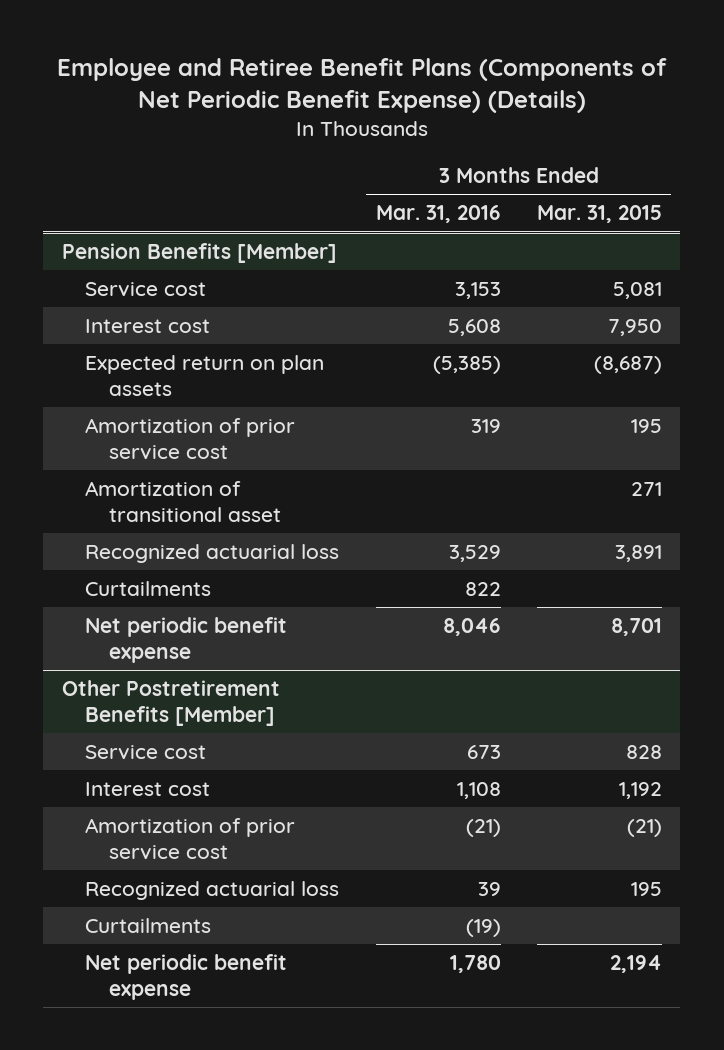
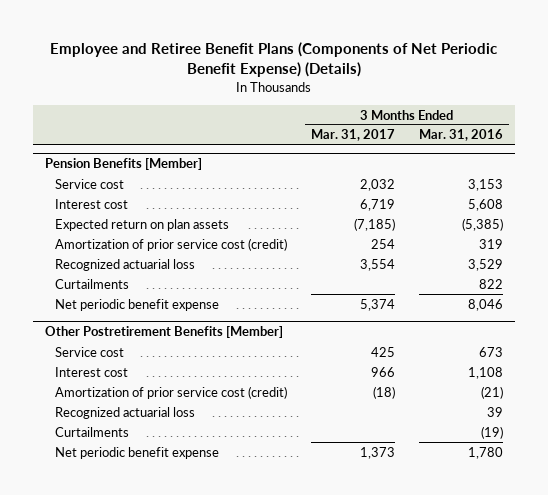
- | 3 Months Ended Mar. 31, 2016 | 3 Months Ended Mar. 31, 2015
+ | 3 Months Ended Mar. 31, 2017 | 3 Months Ended Mar. 31, 2016
@ Pension Benefits [Member]
- Amortization of prior service cost | 319 | 195
- Amortization of transitional asset | | 271
+ Amortization of prior service cost (credit) | 254 | 319
@ Other Postretirement Benefits [Member]
- Amortization of prior service cost | (21) | (21)
+ Amortization of prior service cost (credit) | (18) | (21)

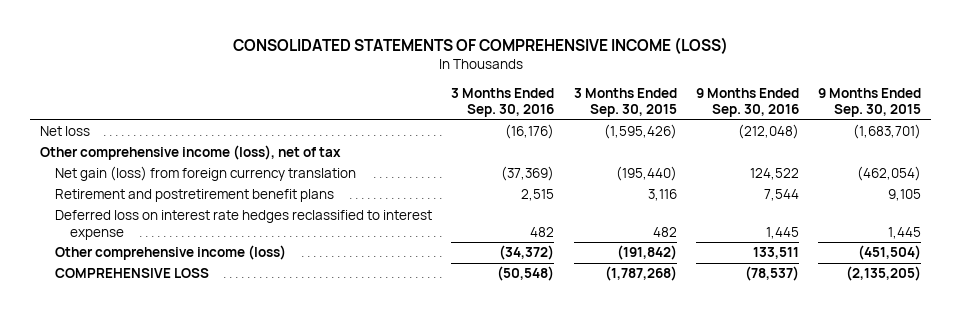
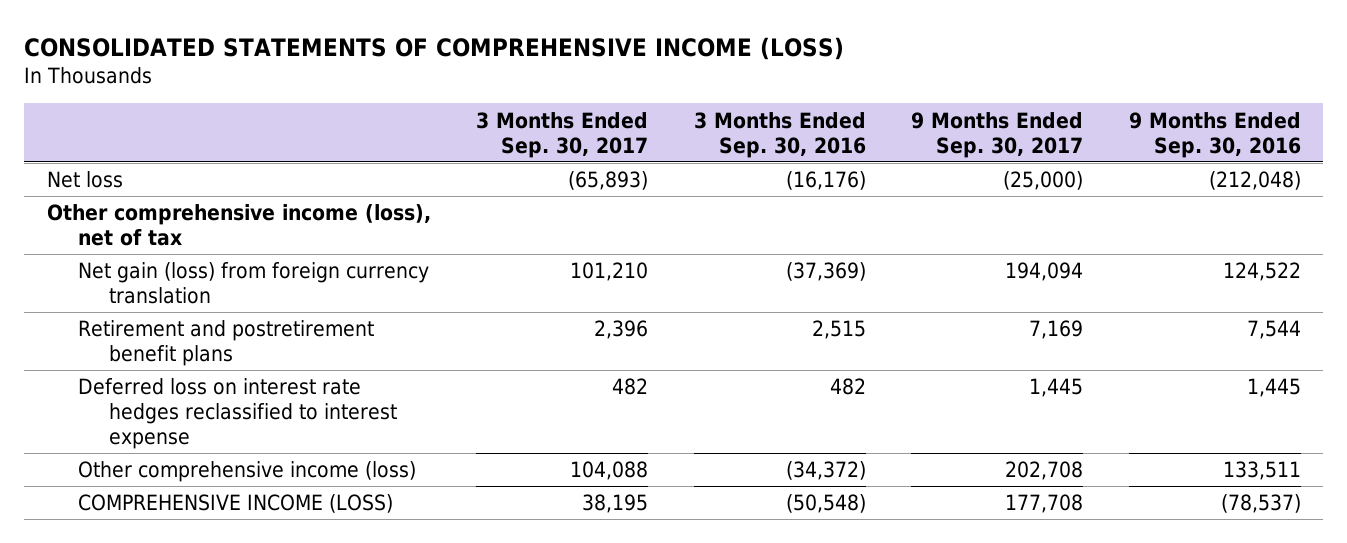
- | 3 Months Ended Sep. 30, 2016 | 3 Months Ended Sep. 30, 2015 | 9 Months Ended Sep. 30, 2016 | 9 Months Ended Sep. 30, 2015
+ | 3 Months Ended Sep. 30, 2017 | 3 Months Ended Sep. 30, 2016 | 9 Months Ended Sep. 30, 2017 | 9 Months Ended Sep. 30, 2016
- COMPREHENSIVE LOSS | (50,548) | (1,787,268) | (78,537) | (2,135,205)
+ COMPREHENSIVE INCOME (LOSS) | 38,195 | (50,548) | 177,708 | (78,537)

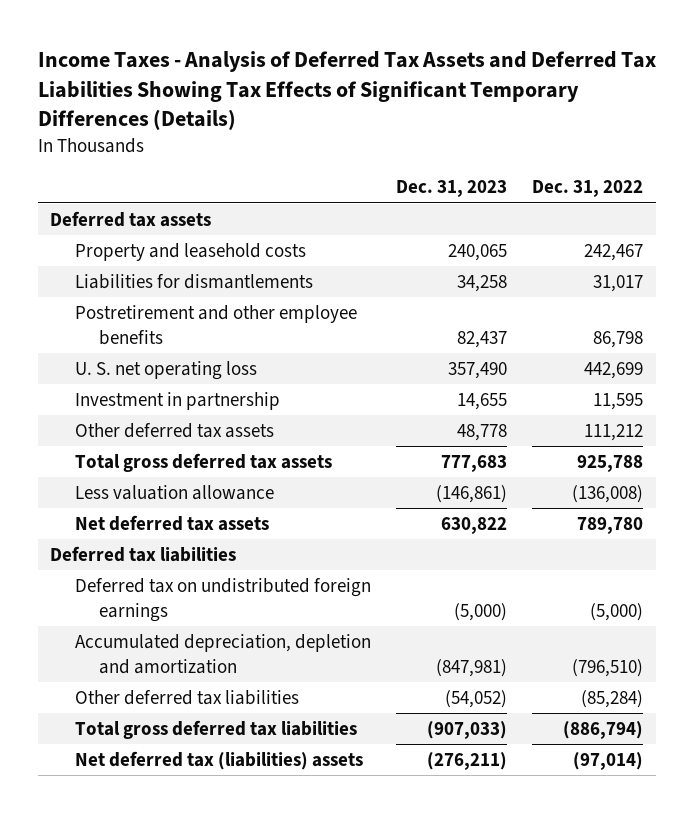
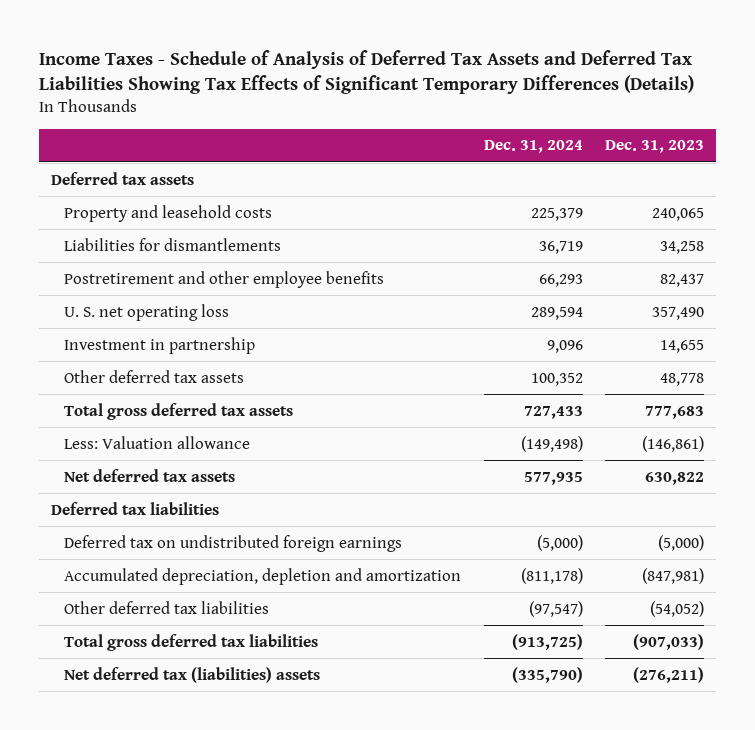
- Income Taxes - Analysis of Deferred Tax Assets and Deferred Tax Liabilities Showing Tax Effects of Significant Temporary Differences (Details)
+ Income Taxes - Schedule of Analysis of Deferred Tax Assets and Deferred Tax Liabilities Showing Tax Effects of Significant Temporary Differences (Details)
- | Dec. 31, 2023 | Dec. 31, 2022
+ | Dec. 31, 2024 | Dec. 31, 2023
- Less valuation allowance | (146,861) | (136,008)
+ Less: Valuation allowance | (149,498) | (146,861)

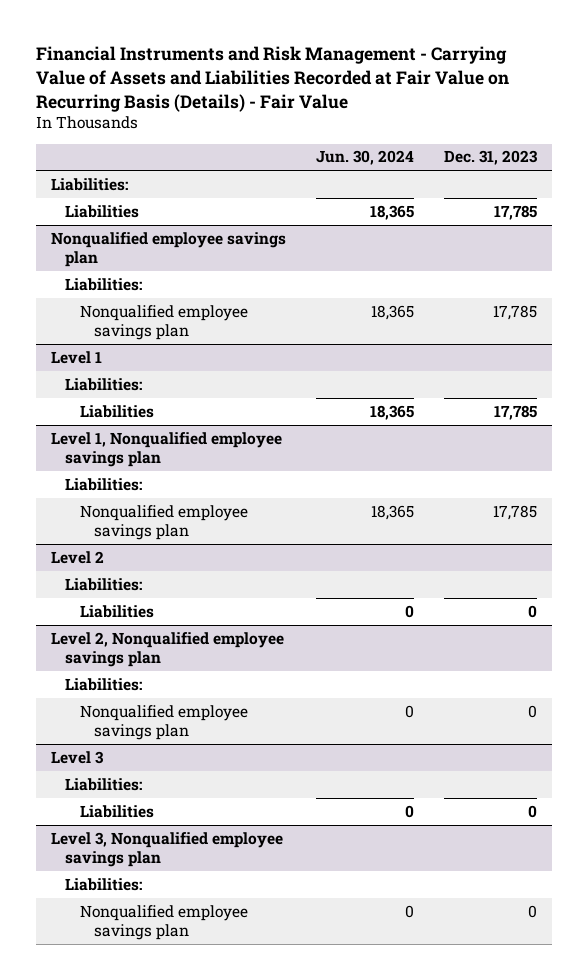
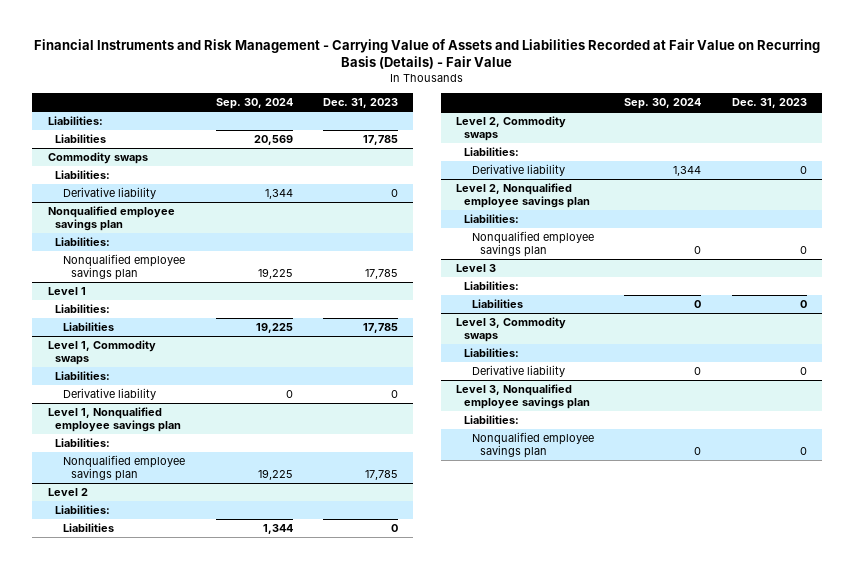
- | Jun. 30, 2024 | Dec. 31, 2023
+ | Sep. 30, 2024 | Dec. 31, 2023
+ Commodity swaps
+ Liabilities:
+ Derivative liability | 1,344 | 0
+ Level 1, Commodity swaps
+ Liabilities:
+ Derivative liability | 0 | 0
+ Level 2, Commodity swaps
+ Liabilities:
+ Derivative liability | 1,344 | 0
+ Level 3, Commodity swaps
+ Liabilities:
+ Derivative liability | 0 | 0

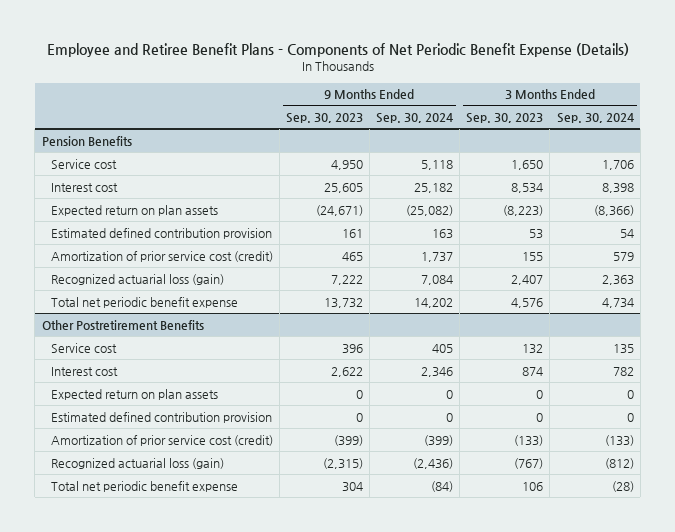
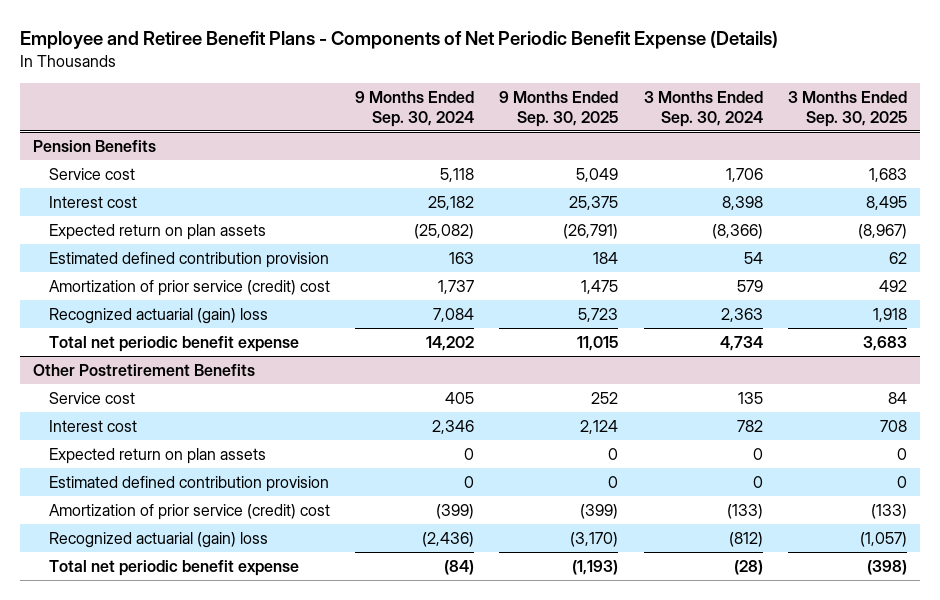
- | 9 Months Ended Sep. 30, 2023 | 9 Months Ended Sep. 30, 2024 | 3 Months Ended Sep. 30, 2023 | 3 Months Ended Sep. 30, 2024
+ | 9 Months Ended Sep. 30, 2024 | 9 Months Ended Sep. 30, 2025 | 3 Months Ended Sep. 30, 2024 | 3 Months Ended Sep. 30, 2025
@ Pension Benefits
- Amortization of prior service cost (credit) | 465 | 1,737 | 155 | 579
- Recognized actuarial loss (gain) | 7,222 | 7,084 | 2,407 | 2,363
+ Amortization of prior service (credit) cost | 1,737 | 1,475 | 579 | 492
+ Recognized actuarial (gain) loss | 7,084 | 5,723 | 2,363 | 1,918
@ Other Postretirement Benefits
- Amortization of prior service cost (credit) | (399) | (399) | (133) | (133)
- Recognized actuarial loss (gain) | (2,315) | (2,436) | (767) | (812)
+ Amortization of prior service (credit) cost | (399) | (399) | (133) | (133)
+ Recognized actuarial (gain) loss | (2,436) | (3,170) | (812) | (1,057)

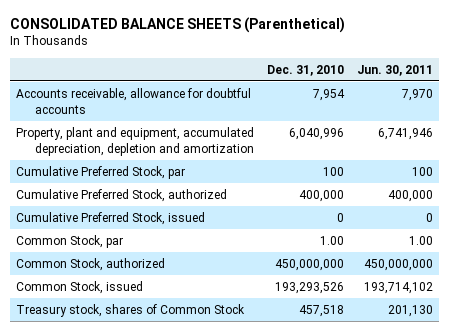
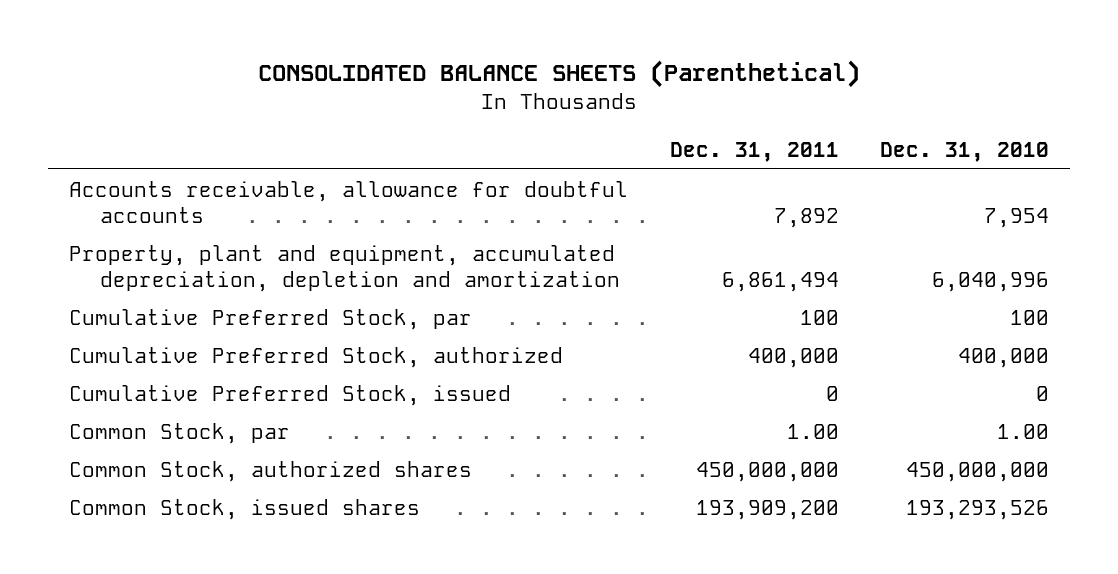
- | Dec. 31, 2010 | Jun. 30, 2011
+ | Dec. 31, 2011 | Dec. 31, 2010
- Common Stock, authorized | 450,000,000 | 450,000,000
- Common Stock, issued | 193,293,526 | 193,714,102
- Treasury stock, shares of Common Stock | 457,518 | 201,130
+ Common Stock, authorized shares | 450,000,000 | 450,000,000
+ Common Stock, issued shares | 193,909,200 | 193,293,526

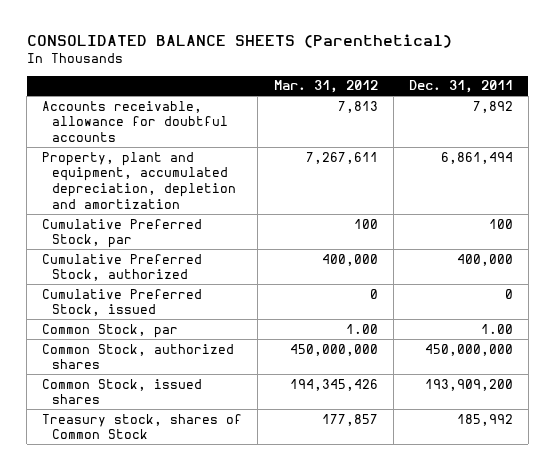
- | Dec. 31, 2011 | Dec. 31, 2010
+ | Mar. 31, 2012 | Dec. 31, 2011
+ Treasury stock, shares of Common Stock | 177,857 | 185,992

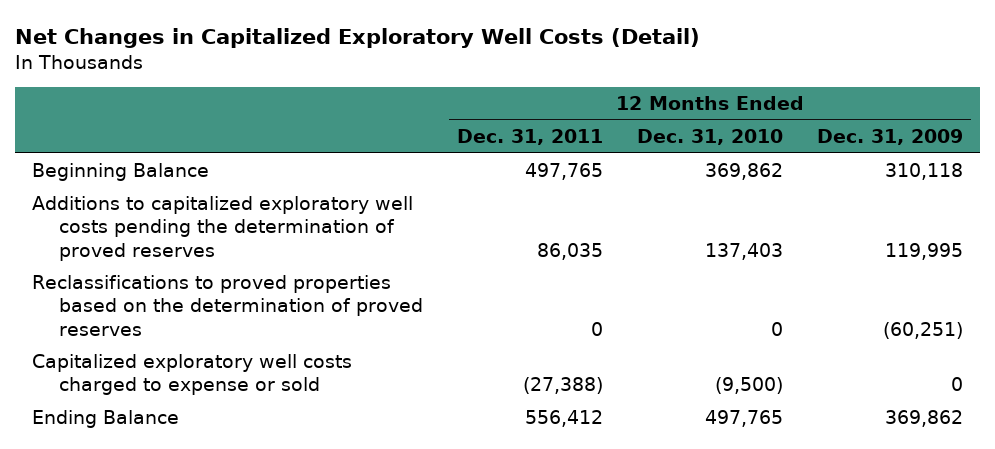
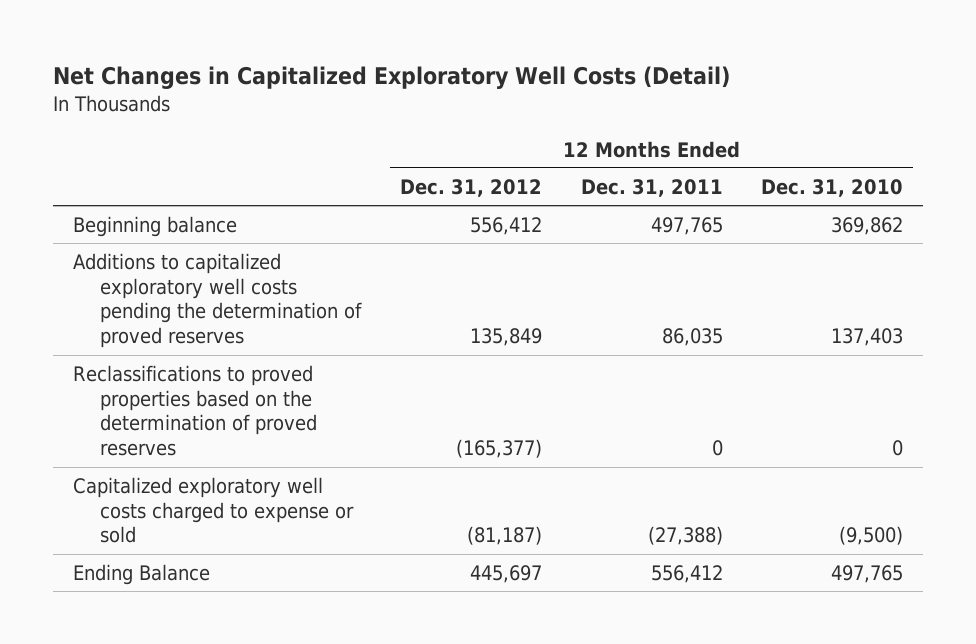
- | 12 Months Ended Dec. 31, 2011 | 12 Months Ended Dec. 31, 2010 | 12 Months Ended Dec. 31, 2009
+ | 12 Months Ended Dec. 31, 2012 | 12 Months Ended Dec. 31, 2011 | 12 Months Ended Dec. 31, 2010
- Beginning Balance | 497,765 | 369,862 | 310,118
+ Beginning balance | 556,412 | 497,765 | 369,862

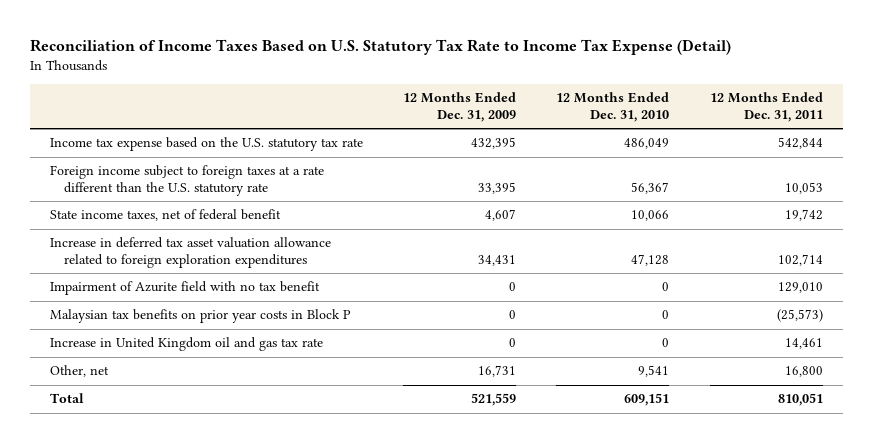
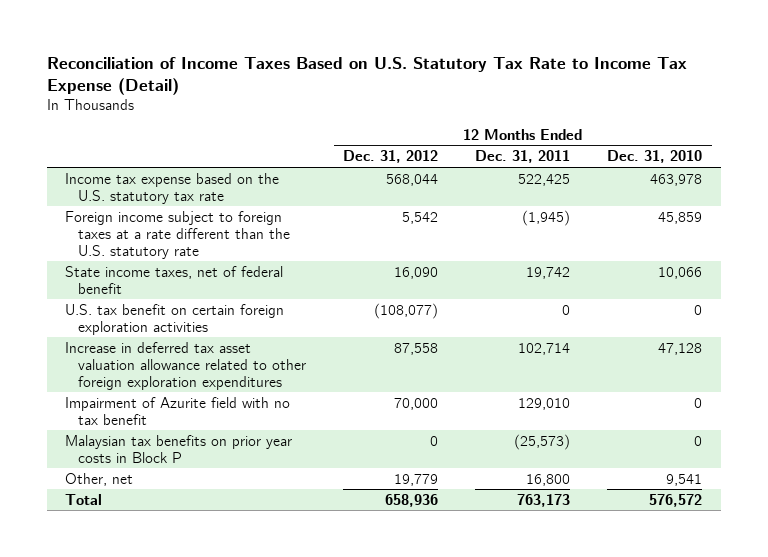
- | 12 Months Ended Dec. 31, 2009 | 12 Months Ended Dec. 31, 2010 | 12 Months Ended Dec. 31, 2011
+ | 12 Months Ended Dec. 31, 2012 | 12 Months Ended Dec. 31, 2011 | 12 Months Ended Dec. 31, 2010
- Income tax expense based on the U.S. statutory tax rate | 432,395 | 486,049 | 542,844
- Foreign income subject to foreign taxes at a rate different than the U.S. statutory rate | 33,395 | 56,367 | 10,053
+ Income tax expense based on the U.S. statutory tax rate | 568,044 | 522,425 | 463,978
+ Foreign income subject to foreign taxes at a rate different than the U.S. statutory rate | 5,542 | (1,945) | 45,859
- Increase in deferred tax asset valuation allowance related to foreign exploration expenditures | 34,431 | 47,128 | 102,714
+ U.S. tax benefit on certain foreign exploration activities | (108,077) | 0 | 0
+ Increase in deferred tax asset valuation allowance related to other foreign exploration expenditures | 87,558 | 102,714 | 47,128
- Increase in United Kingdom oil and gas tax rate | 0 | 0 | 14,461
- Total | 521,559 | 609,151 | 810,051
+ Total | 658,936 | 763,173 | 576,572

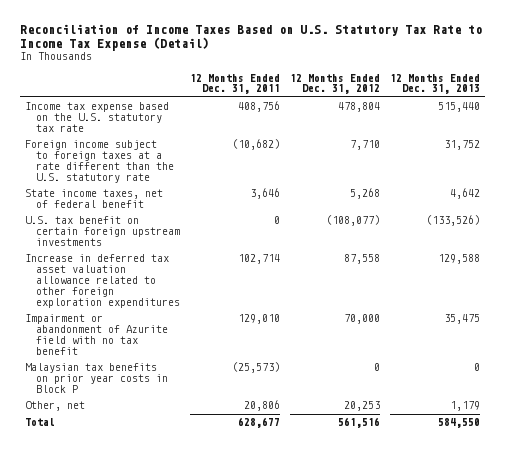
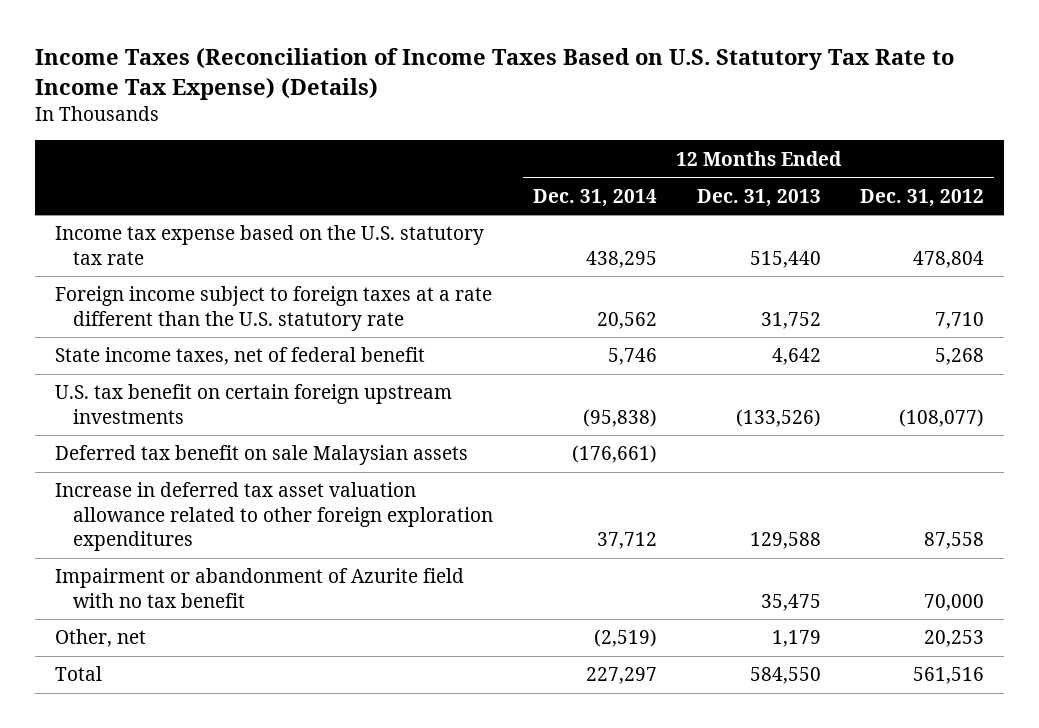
- Reconciliation of Income Taxes Based on U.S. Statutory Tax Rate to Income Tax Expense (Detail)
+ Income Taxes (Reconciliation of Income Taxes Based on U.S. Statutory Tax Rate to Income Tax Expense) (Details)
- | 12 Months Ended Dec. 31, 2011 | 12 Months Ended Dec. 31, 2012 | 12 Months Ended Dec. 31, 2013
+ | 12 Months Ended Dec. 31, 2014 | 12 Months Ended Dec. 31, 2013 | 12 Months Ended Dec. 31, 2012
+ Deferred tax benefit on sale Malaysian assets | (176,661) | |
- Malaysian tax benefits on prior year costs in Block P | (25,573) | 0 | 0

